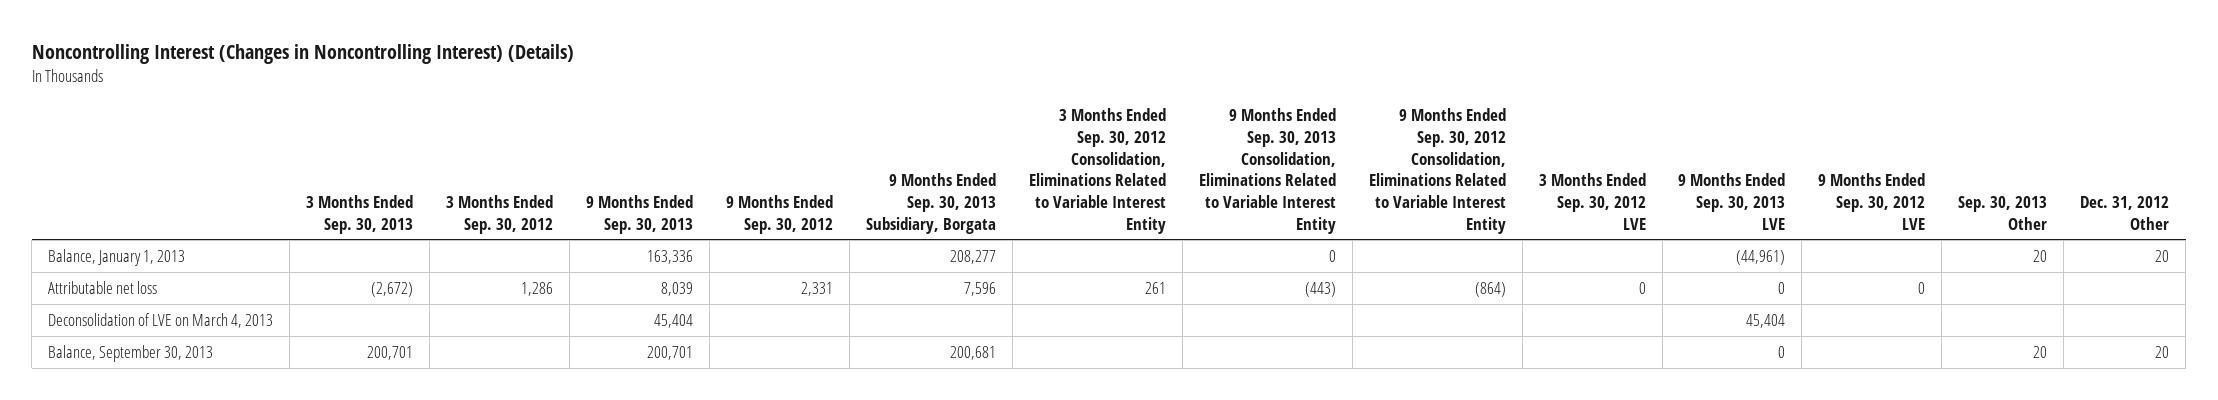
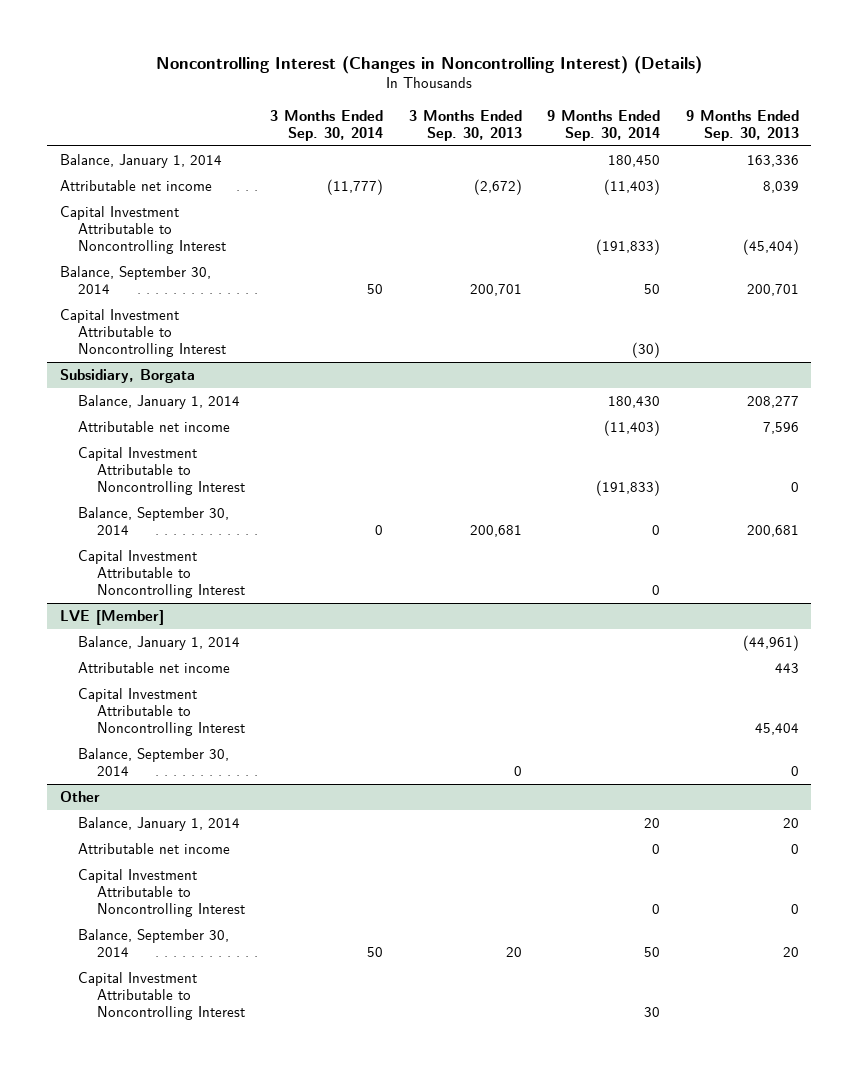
- | 3 Months Ended Sep. 30, 2013 | 3 Months Ended Sep. 30, 2012 | 9 Months Ended Sep. 30, 2013 | 9 Months Ended Sep. 30, 2012 | 9 Months Ended Sep. 30, 2013 Subsidiary, Borgata | 3 Months Ended Sep. 30, 2012 Consolidation, Eliminations Related to Variable Interest Entity | 9 Months Ended Sep. 30, 2013 Consolidation, Eliminations Related to Variable Interest Entity | 9 Months Ended Sep. 30, 2012 Consolidation, Eliminations Related to Variable Interest Entity | 3 Months Ended Sep. 30, 2012 LVE | 9 Months Ended Sep. 30, 2013 LVE | 9 Months Ended Sep. 30, 2012 LVE | Sep. 30, 2013 Other | Dec. 31, 2012 Other
+ | 3 Months Ended Sep. 30, 2014 | 3 Months Ended Sep. 30, 2013 | 9 Months Ended Sep. 30, 2014 | 9 Months Ended Sep. 30, 2013
- Balance, January 1, 2013 | | | 163,336 | | 208,277 | | 0 | | | (44,961) | | 20 | 20
- Attributable net loss | (2,672) | 1,286 | 8,039 | 2,331 | 7,596 | 261 | (443) | (864) | 0 | 0 | 0 | |
- Deconsolidation of LVE on March 4, 2013 | | | 45,404 | | | | | | | 45,404 | | |
- Balance, September 30, 2013 | 200,701 | | 200,701 | | 200,681 | | | | | 0 | | 20 | 20
+ Balance, January 1, 2014 | | | 180,450 | 163,336
+ Attributable net income | (11,777) | (2,672) | (11,403) | 8,039
+ Capital Investment Attributable to Noncontrolling Interest | | | (191,833) | (45,404)
+ Balance, September 30, 2014 | 50 | 200,701 | 50 | 200,701
+ Capital Investment Attributable to Noncontrolling Interest | | | (30) |
+ Subsidiary, Borgata
+ Balance, January 1, 2014 | | | 180,430 | 208,277
+ Attributable net income | | | (11,403) | 7,596
+ Capital Investment Attributable to Noncontrolling Interest | | | (191,833) | 0
+ Balance, September 30, 2014 | 0 | 200,681 | 0 | 200,681
+ Capital Investment Attributable to Noncontrolling Interest | | | 0 |
+ LVE [Member]
+ Balance, January 1, 2014 | | | | (44,961)
+ Attributable net income | | | | 443
+ Capital Investment Attributable to Noncontrolling Interest | | | | 45,404
+ Balance, September 30, 2014 | | 0 | | 0
+ Other
+ Balance, January 1, 2014 | | | 20 | 20
+ Attributable net income | | | 0 | 0
+ Capital Investment Attributable to Noncontrolling Interest | | | 0 | 0
+ Balance, September 30, 2014 | 50 | 20 | 50 | 20
+ Capital Investment Attributable to Noncontrolling Interest | | | 30 |

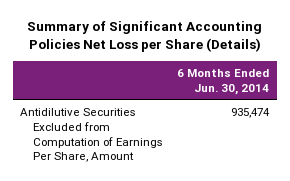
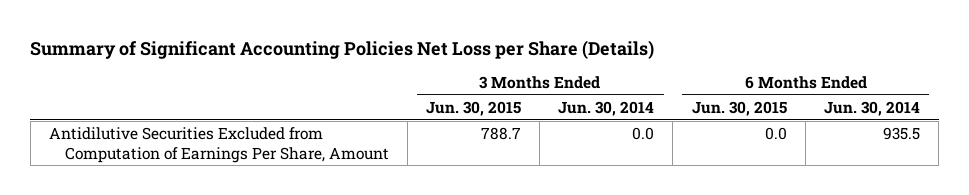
- | 6 Months Ended Jun. 30, 2014
+ | 3 Months Ended Jun. 30, 2015 | 3 Months Ended Jun. 30, 2014 | 6 Months Ended Jun. 30, 2015 | 6 Months Ended Jun. 30, 2014
- Antidilutive Securities Excluded from Computation of Earnings Per Share, Amount | 935,474
+ Antidilutive Securities Excluded from Computation of Earnings Per Share, Amount | 788.7 | 0.0 | 0.0 | 935.5

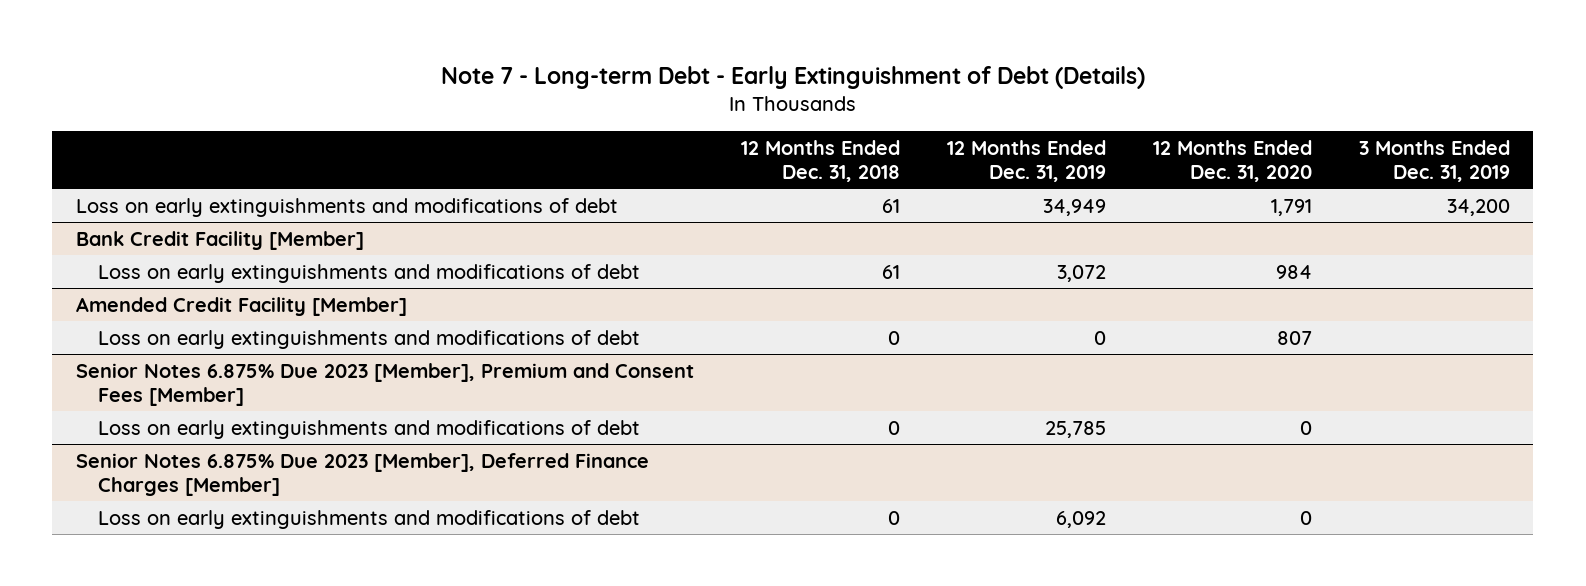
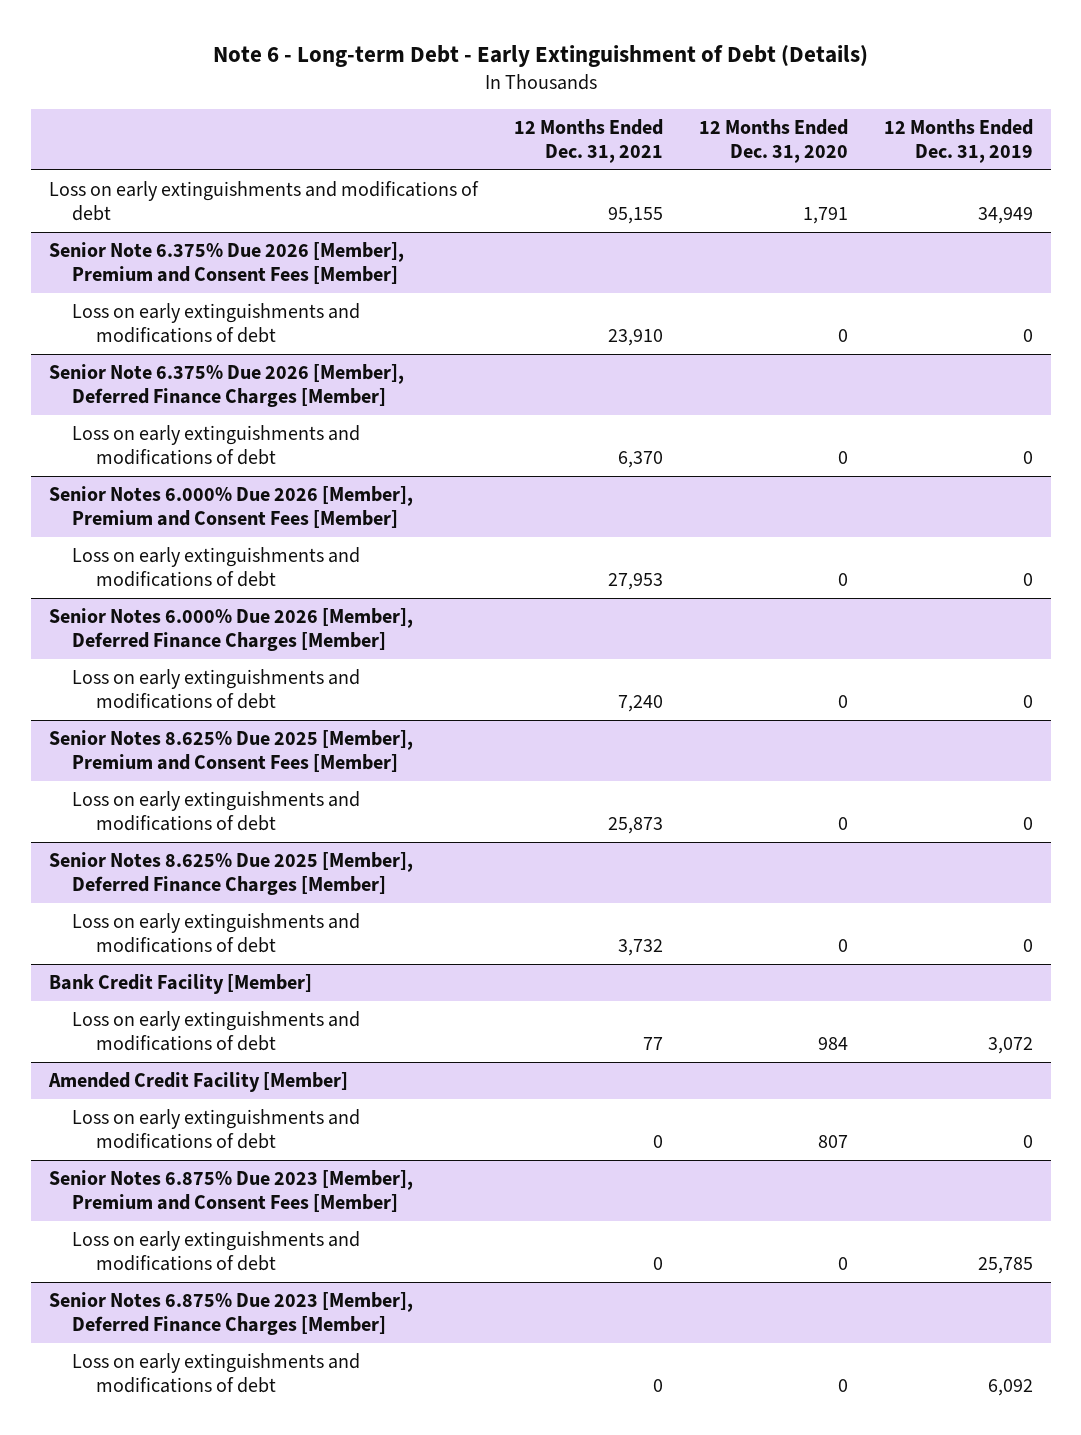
- Note 7 - Long-term Debt - Early Extinguishment of Debt (Details)
+ Note 6 - Long-term Debt - Early Extinguishment of Debt (Details)
- | 12 Months Ended Dec. 31, 2018 | 12 Months Ended Dec. 31, 2019 | 12 Months Ended Dec. 31, 2020 | 3 Months Ended Dec. 31, 2019
+ | 12 Months Ended Dec. 31, 2021 | 12 Months Ended Dec. 31, 2020 | 12 Months Ended Dec. 31, 2019
+ Senior Note 6.375% Due 2026 [Member], Premium and Consent Fees [Member]
+ Loss on early extinguishments and modifications of debt | 23,910 | 0 | 0
+ Senior Note 6.375% Due 2026 [Member], Deferred Finance Charges [Member]
+ Loss on early extinguishments and modifications of debt | 6,370 | 0 | 0
+ Senior Notes 6.000% Due 2026 [Member], Premium and Consent Fees [Member]
+ Loss on early extinguishments and modifications of debt | 27,953 | 0 | 0
+ Senior Notes 6.000% Due 2026 [Member], Deferred Finance Charges [Member]
+ Loss on early extinguishments and modifications of debt | 7,240 | 0 | 0
+ Senior Notes 8.625% Due 2025 [Member], Premium and Consent Fees [Member]
+ Loss on early extinguishments and modifications of debt | 25,873 | 0 | 0
+ Senior Notes 8.625% Due 2025 [Member], Deferred Finance Charges [Member]
+ Loss on early extinguishments and modifications of debt | 3,732 | 0 | 0

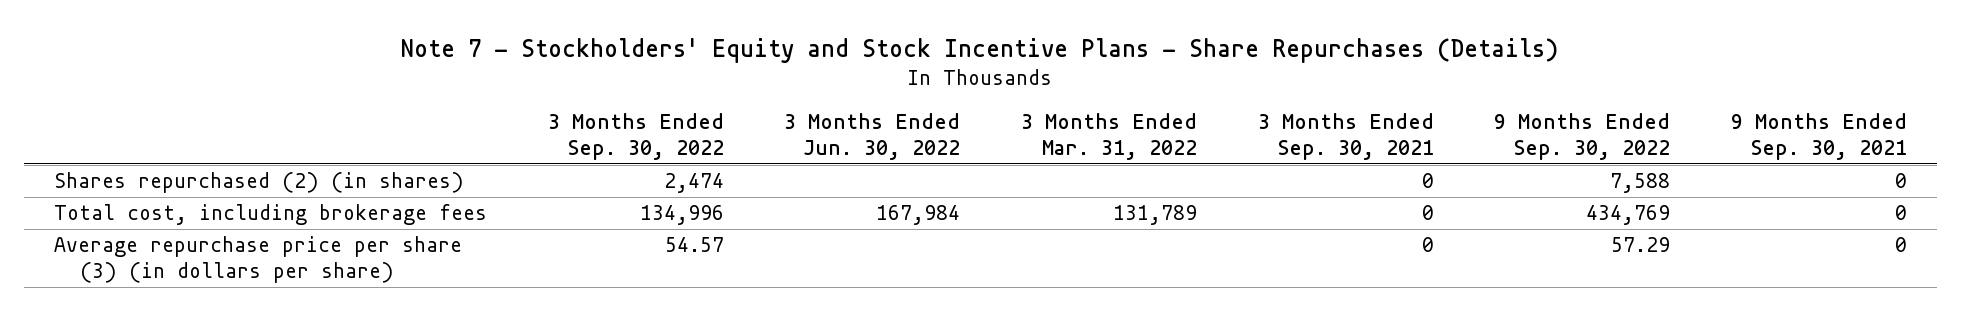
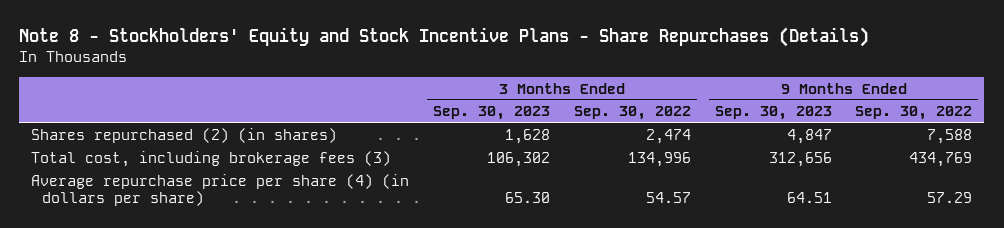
- Note 7 - Stockholders' Equity and Stock Incentive Plans - Share Repurchases (Details)
+ Note 8 - Stockholders' Equity and Stock Incentive Plans - Share Repurchases (Details)
- | 3 Months Ended Sep. 30, 2022 | 3 Months Ended Jun. 30, 2022 | 3 Months Ended Mar. 31, 2022 | 3 Months Ended Sep. 30, 2021 | 9 Months Ended Sep. 30, 2022 | 9 Months Ended Sep. 30, 2021
+ | 3 Months Ended Sep. 30, 2023 | 3 Months Ended Sep. 30, 2022 | 9 Months Ended Sep. 30, 2023 | 9 Months Ended Sep. 30, 2022
- Total cost, including brokerage fees | 134,996 | 167,984 | 131,789 | 0 | 434,769 | 0
- Average repurchase price per share (3) (in dollars per share) | 54.57 | | | 0 | 57.29 | 0
+ Total cost, including brokerage fees (3) | 106,302 | 134,996 | 312,656 | 434,769
+ Average repurchase price per share (4) (in dollars per share) | 65.30 | 54.57 | 64.51 | 57.29

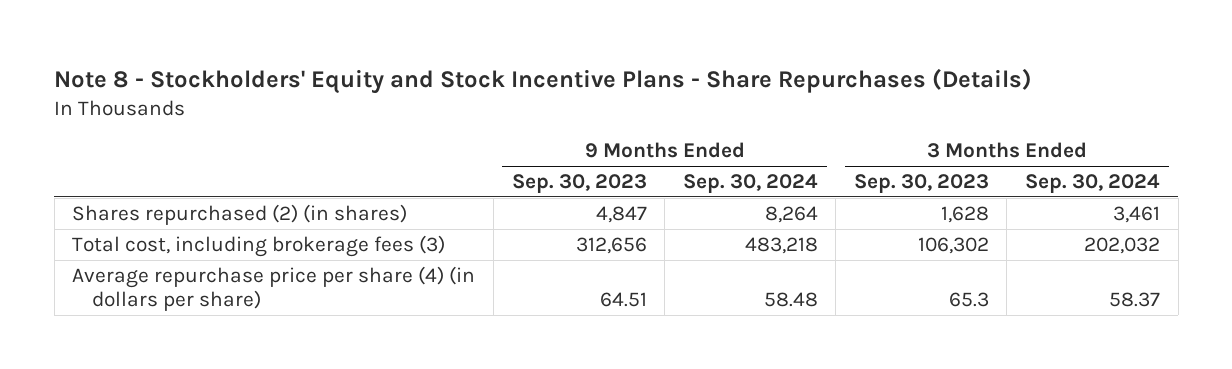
- | 3 Months Ended Sep. 30, 2023 | 3 Months Ended Sep. 30, 2022 | 9 Months Ended Sep. 30, 2023 | 9 Months Ended Sep. 30, 2022
+ | 9 Months Ended Sep. 30, 2023 | 9 Months Ended Sep. 30, 2024 | 3 Months Ended Sep. 30, 2023 | 3 Months Ended Sep. 30, 2024
- Average repurchase price per share (4) (in dollars per share) | 65.30 | 54.57 | 64.51 | 57.29
+ Average repurchase price per share (4) (in dollars per share) | 64.51 | 58.48 | 65.3 | 58.37

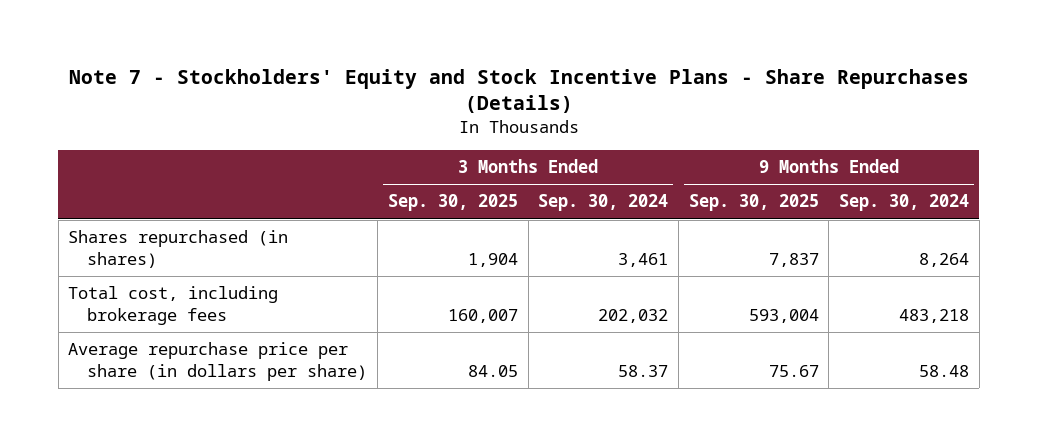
- Note 8 - Stockholders' Equity and Stock Incentive Plans - Share Repurchases (Details)
+ Note 7 - Stockholders' Equity and Stock Incentive Plans - Share Repurchases (Details)
- | 9 Months Ended Sep. 30, 2023 | 9 Months Ended Sep. 30, 2024 | 3 Months Ended Sep. 30, 2023 | 3 Months Ended Sep. 30, 2024
+ | 3 Months Ended Sep. 30, 2025 | 3 Months Ended Sep. 30, 2024 | 9 Months Ended Sep. 30, 2025 | 9 Months Ended Sep. 30, 2024
- Shares repurchased (2) (in shares) | 4,847 | 8,264 | 1,628 | 3,461
- Total cost, including brokerage fees (3) | 312,656 | 483,218 | 106,302 | 202,032
- Average repurchase price per share (4) (in dollars per share) | 64.51 | 58.48 | 65.3 | 58.37
+ Shares repurchased (in shares) | 1,904 | 3,461 | 7,837 | 8,264
+ Total cost, including brokerage fees | 160,007 | 202,032 | 593,004 | 483,218
+ Average repurchase price per share (in dollars per share) | 84.05 | 58.37 | 75.67 | 58.48

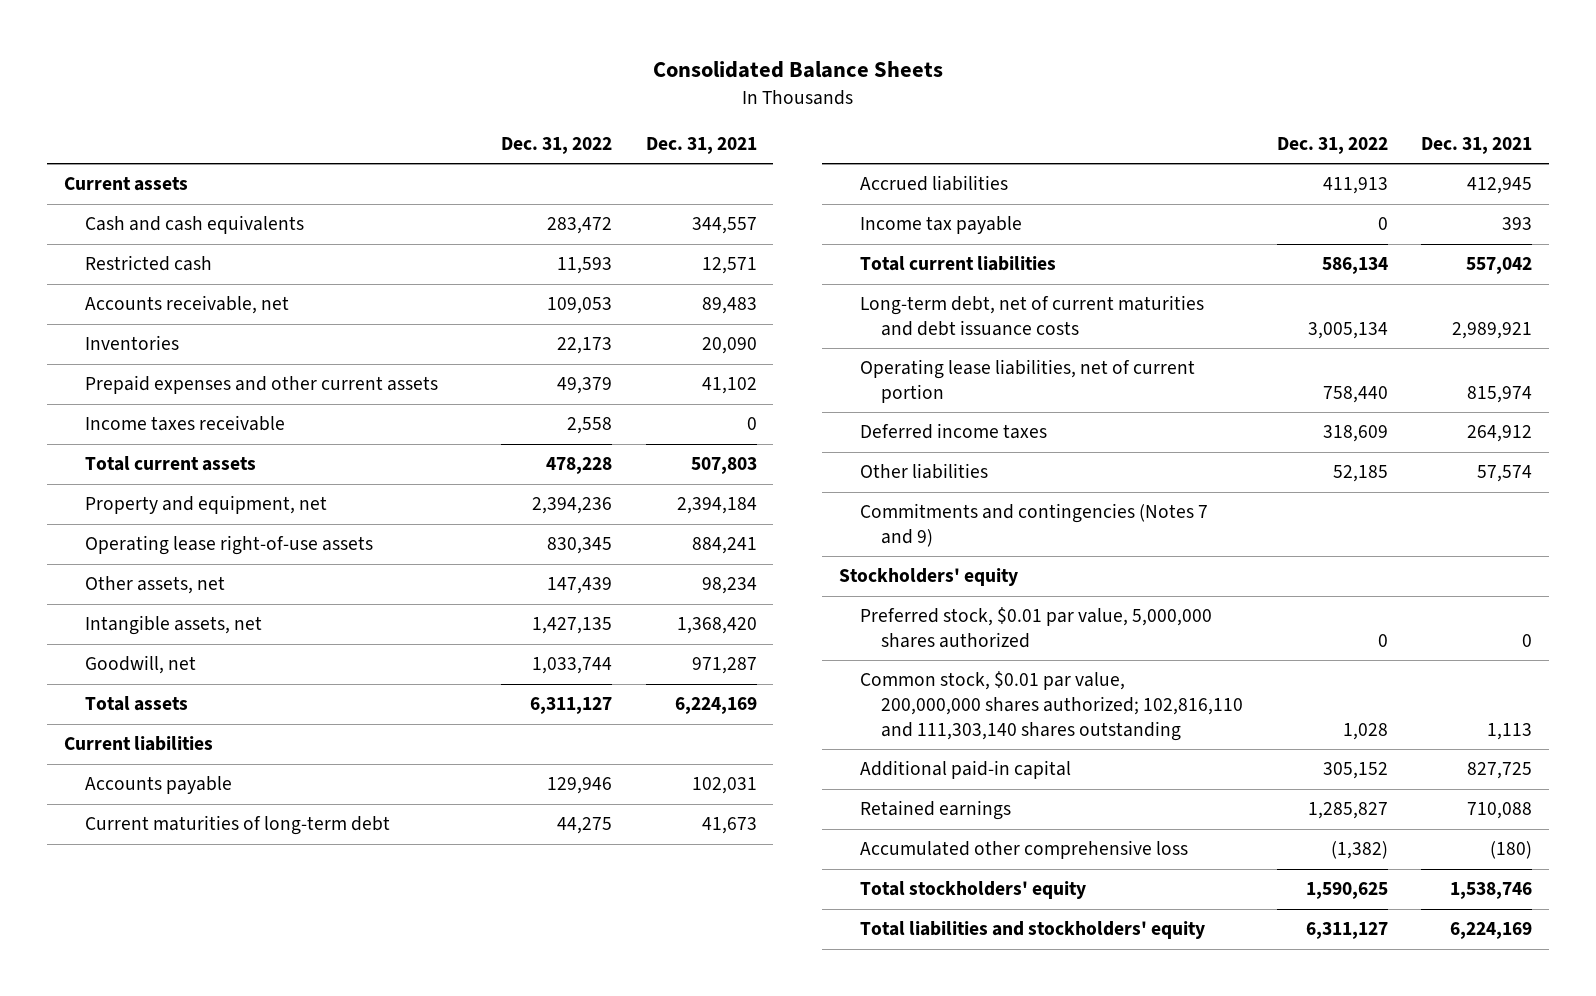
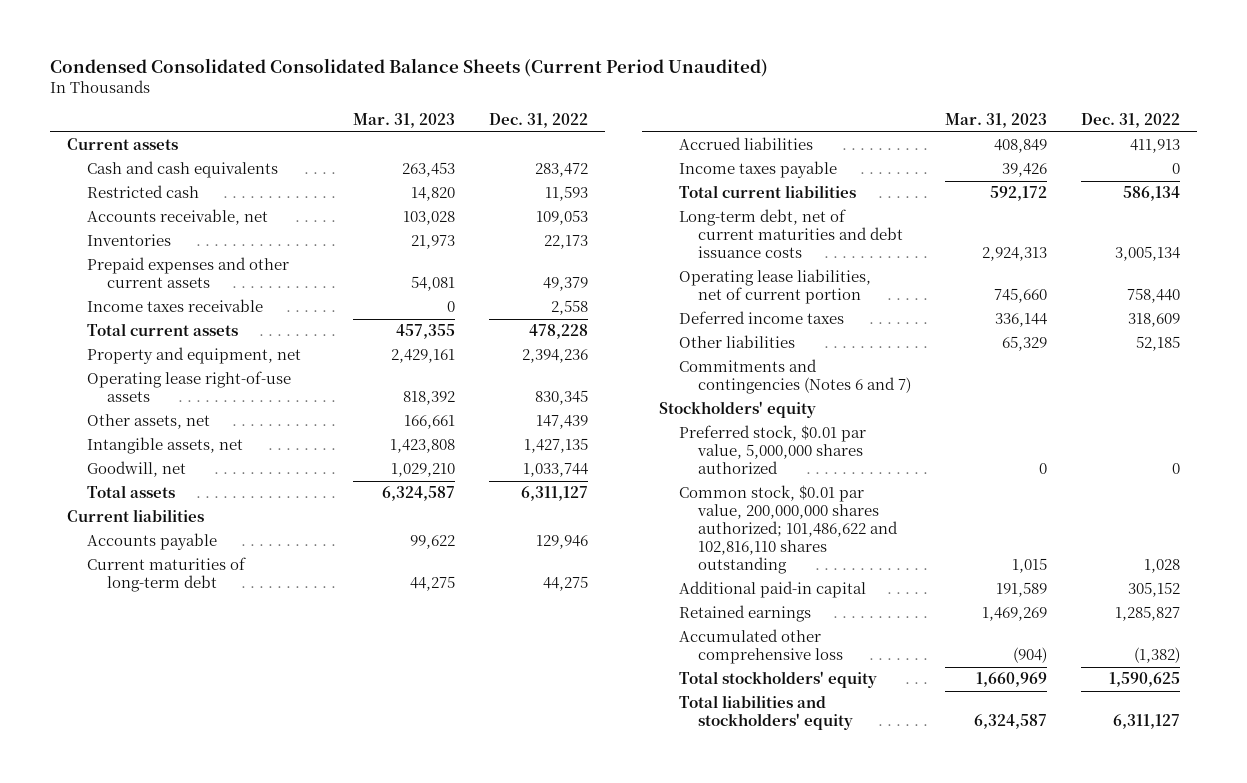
- Consolidated Balance Sheets
+ Condensed Consolidated Consolidated Balance Sheets (Current Period Unaudited)
- | Dec. 31, 2022 | Dec. 31, 2021
+ | Mar. 31, 2023 | Dec. 31, 2022
- Income tax payable | 0 | 393
+ Income taxes payable | 39,426 | 0
- Commitments and contingencies (Notes 7 and 9)
+ Commitments and contingencies (Notes 6 and 7)
- Common stock, $0.01 par value, 200,000,000 shares authorized; 102,816,110 and 111,303,140 shares outstanding | 1,028 | 1,113
+ Common stock, $0.01 par value, 200,000,000 shares authorized; 101,486,622 and 102,816,110 shares outstanding | 1,015 | 1,028

